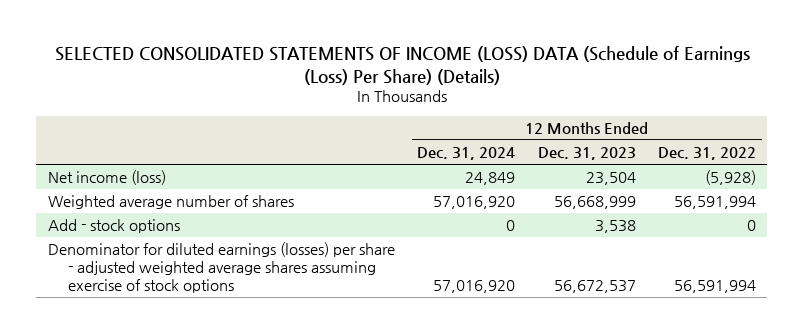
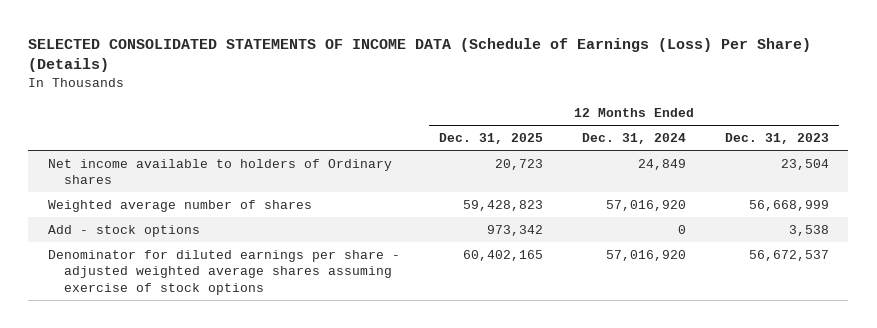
- SELECTED CONSOLIDATED STATEMENTS OF INCOME (LOSS) DATA (Schedule of Earnings (Loss) Per Share) (Details)
+ SELECTED CONSOLIDATED STATEMENTS OF INCOME DATA (Schedule of Earnings (Loss) Per Share) (Details)
- | 12 Months Ended Dec. 31, 2024 | 12 Months Ended Dec. 31, 2023 | 12 Months Ended Dec. 31, 2022
+ | 12 Months Ended Dec. 31, 2025 | 12 Months Ended Dec. 31, 2024 | 12 Months Ended Dec. 31, 2023
- Net income (loss) | 24,849 | 23,504 | (5,928)
+ Net income available to holders of Ordinary shares | 20,723 | 24,849 | 23,504
- Denominator for diluted earnings (losses) per share - adjusted weighted average shares assuming exercise of stock options | 57,016,920 | 56,672,537 | 56,591,994
+ Denominator for diluted earnings per share - adjusted weighted average shares assuming exercise of stock options | 60,402,165 | 57,016,920 | 56,672,537

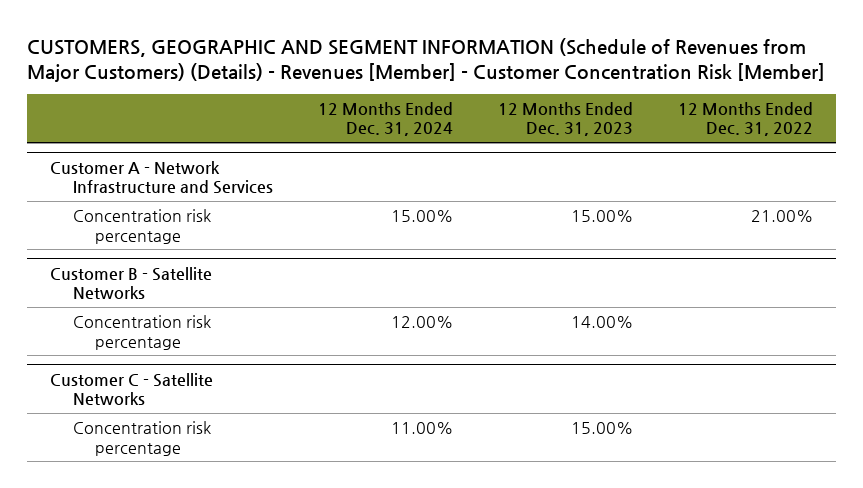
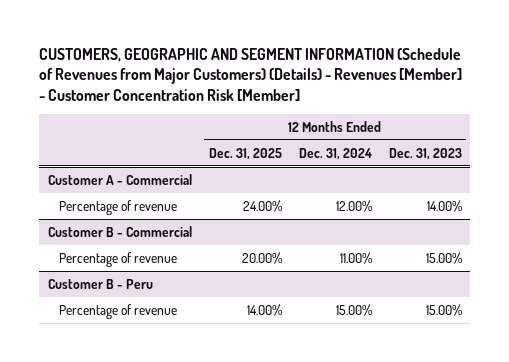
- | 12 Months Ended Dec. 31, 2024 | 12 Months Ended Dec. 31, 2023 | 12 Months Ended Dec. 31, 2022
+ | 12 Months Ended Dec. 31, 2025 | 12 Months Ended Dec. 31, 2024 | 12 Months Ended Dec. 31, 2023
- Customer A - Network Infrastructure and Services
- Concentration risk percentage | 15.00% | 15.00% | 21.00%
- Customer B - Satellite Networks
- Concentration risk percentage | 12.00% | 14.00% |
- Customer C - Satellite Networks
- Concentration risk percentage | 11.00% | 15.00% |
+ Customer A - Commercial
+ Percentage of revenue | 24.00% | 12.00% | 14.00%
+ Customer B - Commercial
+ Percentage of revenue | 20.00% | 11.00% | 15.00%
+ Customer B - Peru
+ Percentage of revenue | 14.00% | 15.00% | 15.00%

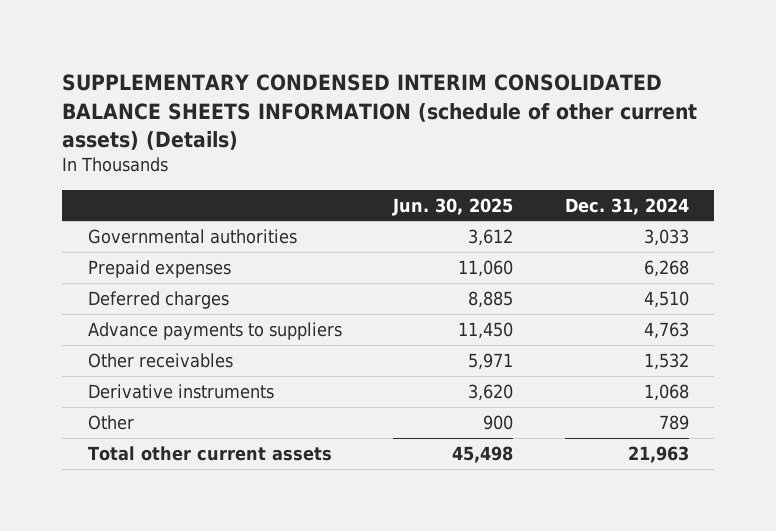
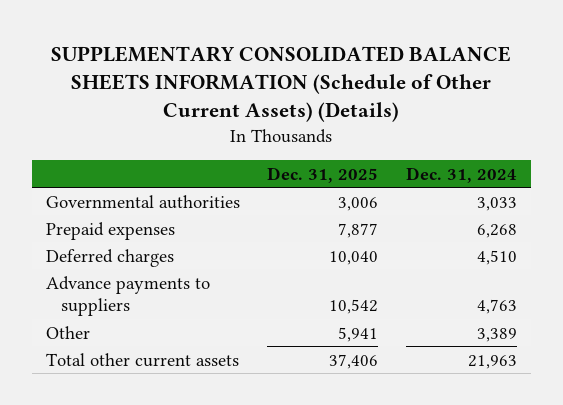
- SUPPLEMENTARY CONDENSED INTERIM CONSOLIDATED BALANCE SHEETS INFORMATION (schedule of other current assets) (Details)
+ SUPPLEMENTARY CONSOLIDATED BALANCE SHEETS INFORMATION (Schedule of Other Current Assets) (Details)
- | Jun. 30, 2025 | Dec. 31, 2024
+ | Dec. 31, 2025 | Dec. 31, 2024
- Other receivables | 5,971 | 1,532
- Derivative instruments | 3,620 | 1,068
- Other | 900 | 789
+ Other | 5,941 | 3,389

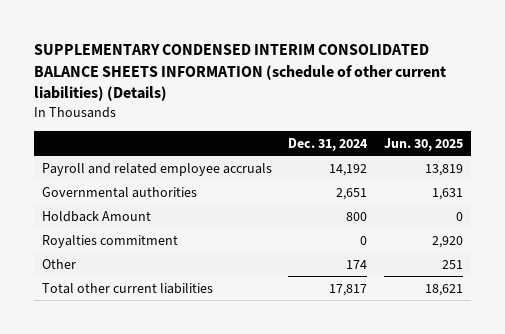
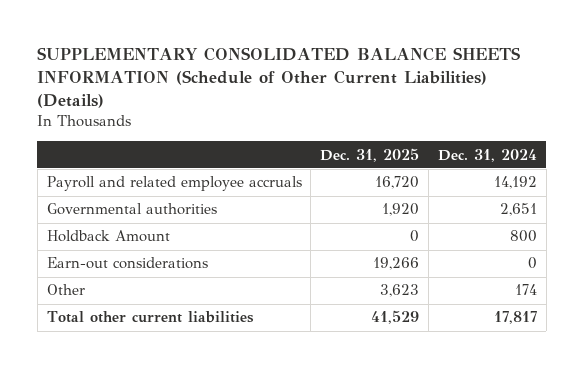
- SUPPLEMENTARY CONDENSED INTERIM CONSOLIDATED BALANCE SHEETS INFORMATION (schedule of other current liabilities) (Details)
+ SUPPLEMENTARY CONSOLIDATED BALANCE SHEETS INFORMATION (Schedule of Other Current Liabilities) (Details)
- | Dec. 31, 2024 | Jun. 30, 2025
+ | Dec. 31, 2025 | Dec. 31, 2024
- Royalties commitment | 0 | 2,920
+ Earn-out considerations | 19,266 | 0

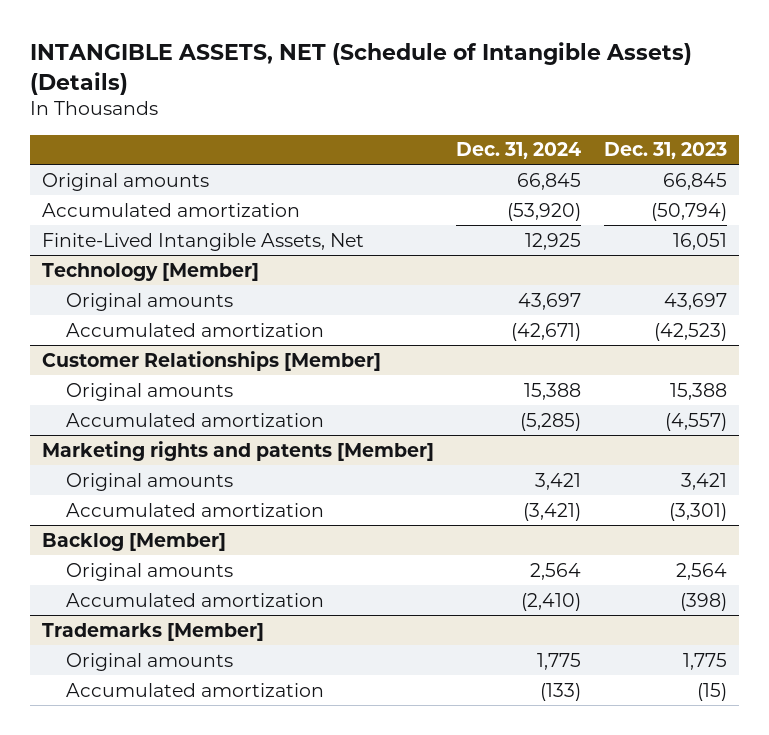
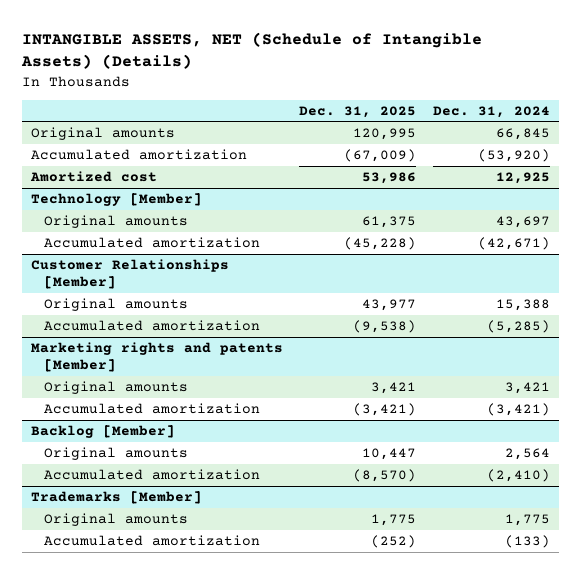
- | Dec. 31, 2024 | Dec. 31, 2023
+ | Dec. 31, 2025 | Dec. 31, 2024
- Finite-Lived Intangible Assets, Net | 12,925 | 16,051
+ Amortized cost | 53,986 | 12,925

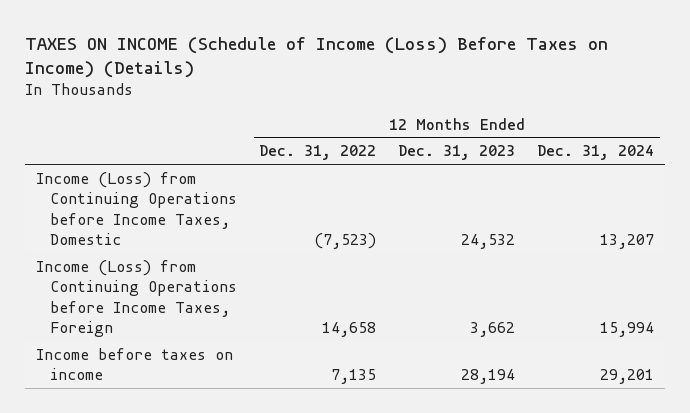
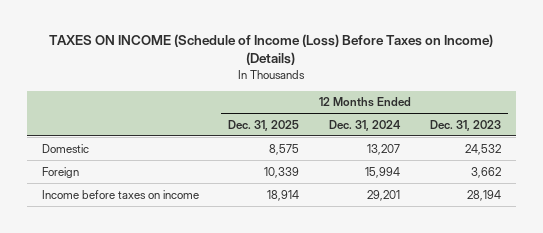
- | 12 Months Ended Dec. 31, 2022 | 12 Months Ended Dec. 31, 2023 | 12 Months Ended Dec. 31, 2024
+ | 12 Months Ended Dec. 31, 2025 | 12 Months Ended Dec. 31, 2024 | 12 Months Ended Dec. 31, 2023
- Income (Loss) from Continuing Operations before Income Taxes, Domestic | (7,523) | 24,532 | 13,207
- Income (Loss) from Continuing Operations before Income Taxes, Foreign | 14,658 | 3,662 | 15,994
+ Domestic | 8,575 | 13,207 | 24,532
+ Foreign | 10,339 | 15,994 | 3,662

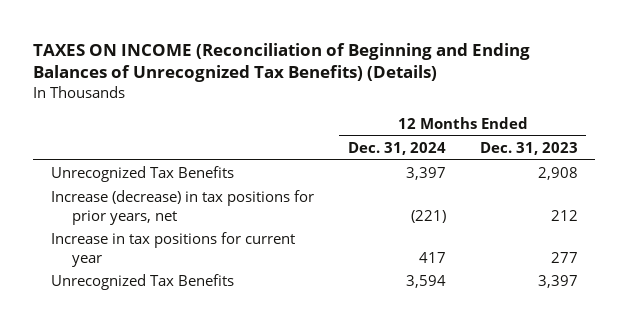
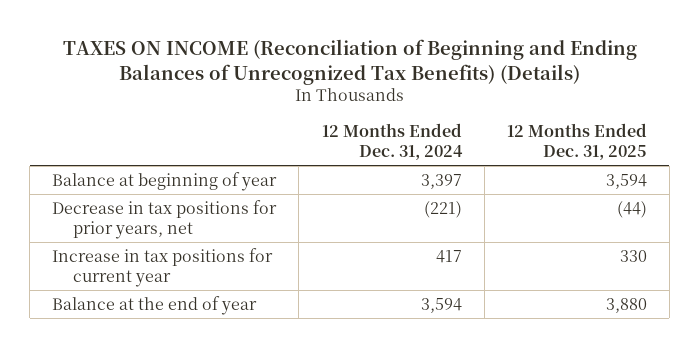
- | 12 Months Ended Dec. 31, 2024 | 12 Months Ended Dec. 31, 2023
+ | 12 Months Ended Dec. 31, 2024 | 12 Months Ended Dec. 31, 2025
- Unrecognized Tax Benefits | 3,397 | 2,908
- Increase (decrease) in tax positions for prior years, net | (221) | 212
+ Balance at beginning of year | 3,397 | 3,594
+ Decrease in tax positions for prior years, net | (221) | (44)
- Unrecognized Tax Benefits | 3,594 | 3,397
+ Balance at the end of year | 3,594 | 3,880

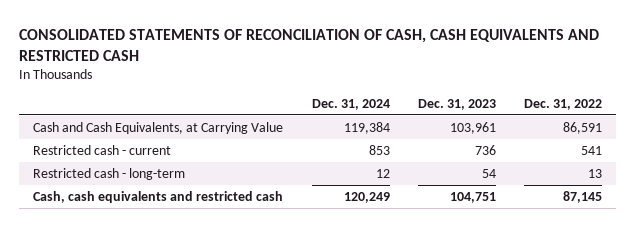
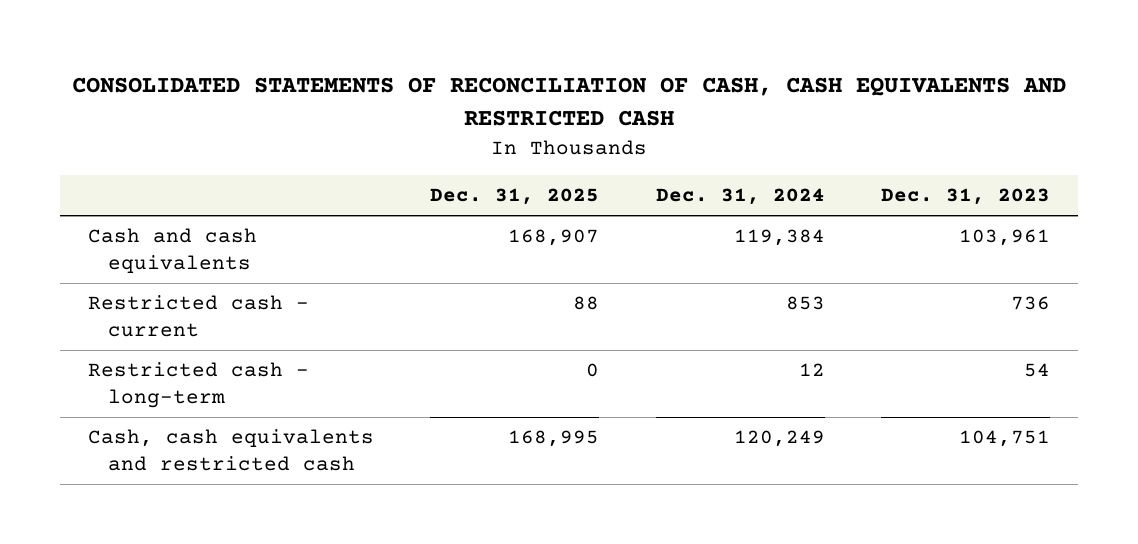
- | Dec. 31, 2024 | Dec. 31, 2023 | Dec. 31, 2022
+ | Dec. 31, 2025 | Dec. 31, 2024 | Dec. 31, 2023
- Cash and Cash Equivalents, at Carrying Value | 119,384 | 103,961 | 86,591
+ Cash and cash equivalents | 168,907 | 119,384 | 103,961

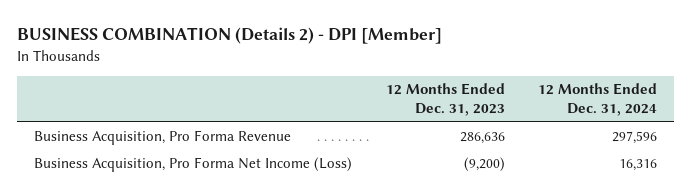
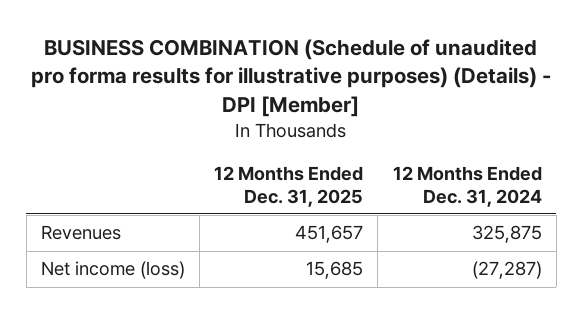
- BUSINESS COMBINATION (Details 2) - DPI [Member]
+ BUSINESS COMBINATION (Schedule of unaudited pro forma results for illustrative purposes) (Details) - DPI [Member]
- | 12 Months Ended Dec. 31, 2023 | 12 Months Ended Dec. 31, 2024
+ | 12 Months Ended Dec. 31, 2025 | 12 Months Ended Dec. 31, 2024
- Business Acquisition, Pro Forma Revenue | 286,636 | 297,596
- Business Acquisition, Pro Forma Net Income (Loss) | (9,200) | 16,316
+ Revenues | 451,657 | 325,875
+ Net income (loss) | 15,685 | (27,287)

